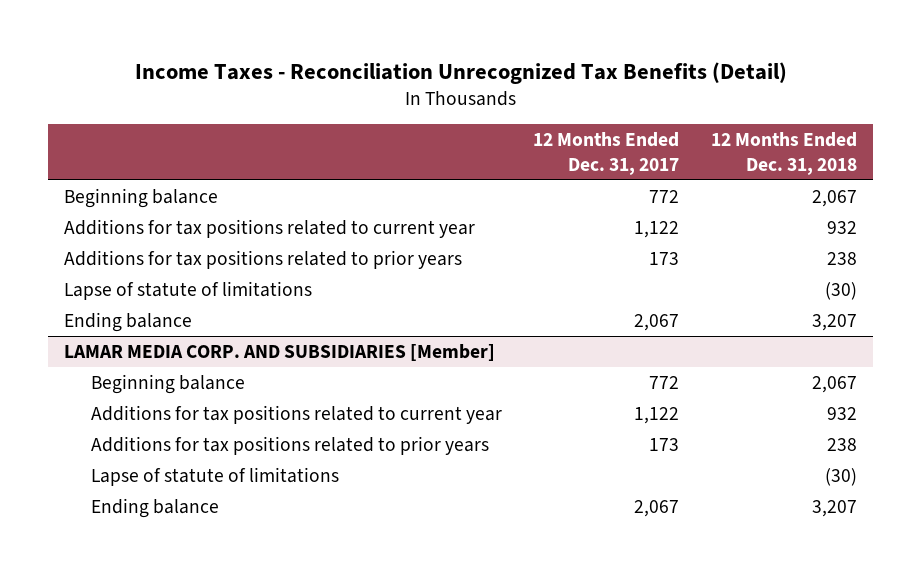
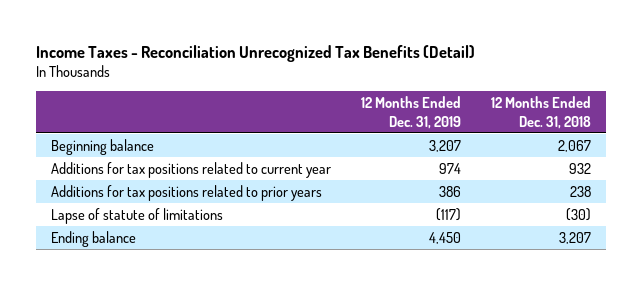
- | 12 Months Ended Dec. 31, 2017 | 12 Months Ended Dec. 31, 2018
+ | 12 Months Ended Dec. 31, 2019 | 12 Months Ended Dec. 31, 2018
- LAMAR MEDIA CORP. AND SUBSIDIARIES [Member]
- Beginning balance | 772 | 2,067
- Additions for tax positions related to current year | 1,122 | 932
- Additions for tax positions related to prior years | 173 | 238
- Lapse of statute of limitations | | (30)
- Ending balance | 2,067 | 3,207

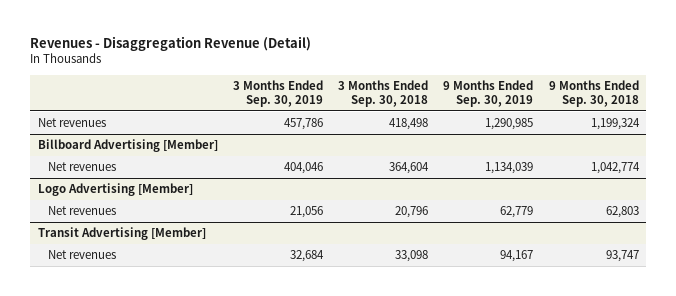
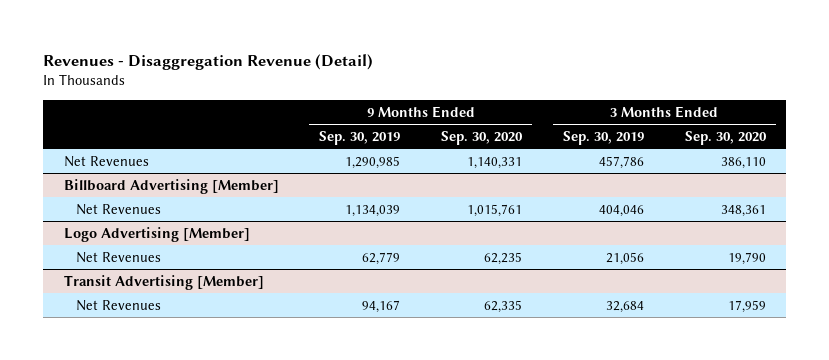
- | 3 Months Ended Sep. 30, 2019 | 3 Months Ended Sep. 30, 2018 | 9 Months Ended Sep. 30, 2019 | 9 Months Ended Sep. 30, 2018
+ | 9 Months Ended Sep. 30, 2019 | 9 Months Ended Sep. 30, 2020 | 3 Months Ended Sep. 30, 2019 | 3 Months Ended Sep. 30, 2020
- Net revenues | 457,786 | 418,498 | 1,290,985 | 1,199,324
+ Net Revenues | 1,290,985 | 1,140,331 | 457,786 | 386,110
@ Billboard Advertising [Member]
- Net revenues | 404,046 | 364,604 | 1,134,039 | 1,042,774
+ Net Revenues | 1,134,039 | 1,015,761 | 404,046 | 348,361
@ Logo Advertising [Member]
- Net revenues | 21,056 | 20,796 | 62,779 | 62,803
+ Net Revenues | 62,779 | 62,235 | 21,056 | 19,790
@ Transit Advertising [Member]
- Net revenues | 32,684 | 33,098 | 94,167 | 93,747
+ Net Revenues | 94,167 | 62,335 | 32,684 | 17,959

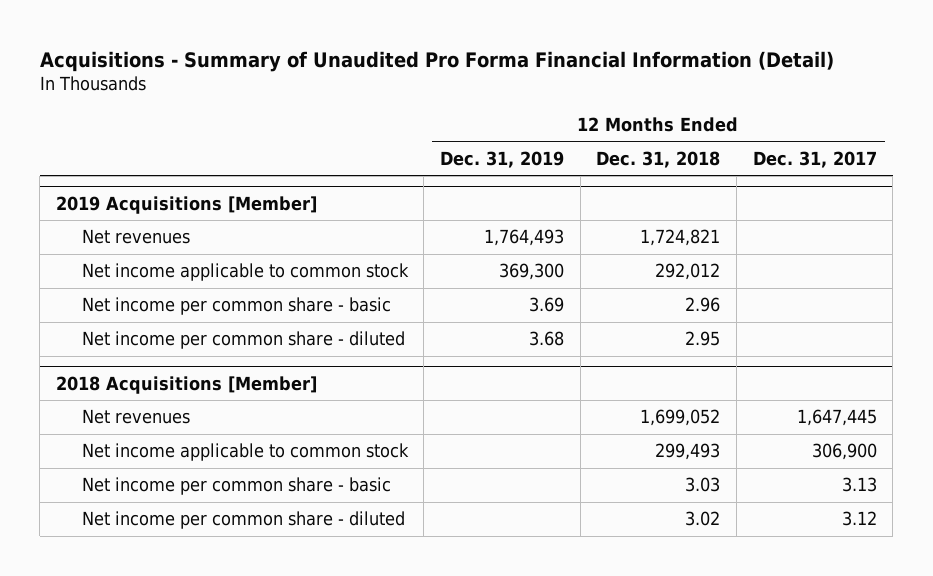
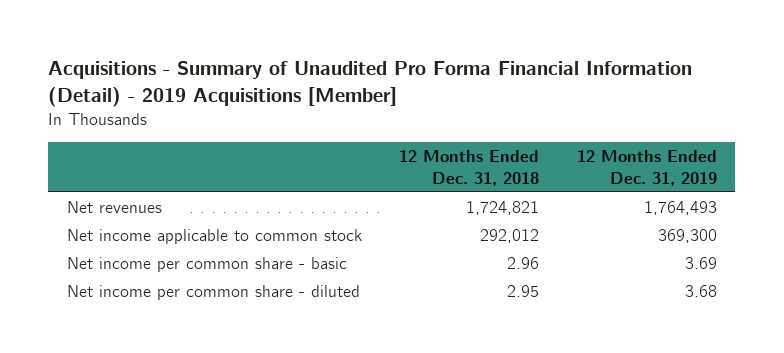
- Acquisitions - Summary of Unaudited Pro Forma Financial Information (Detail)
+ Acquisitions - Summary of Unaudited Pro Forma Financial Information (Detail) - 2019 Acquisitions [Member]
- | 12 Months Ended Dec. 31, 2019 | 12 Months Ended Dec. 31, 2018 | 12 Months Ended Dec. 31, 2017
+ | 12 Months Ended Dec. 31, 2018 | 12 Months Ended Dec. 31, 2019
- 2019 Acquisitions [Member]
- 2018 Acquisitions [Member]
- Net revenues | | 1,699,052 | 1,647,445
- Net income applicable to common stock | | 299,493 | 306,900
- Net income per common share - basic | | 3.03 | 3.13
- Net income per common share - diluted | | 3.02 | 3.12

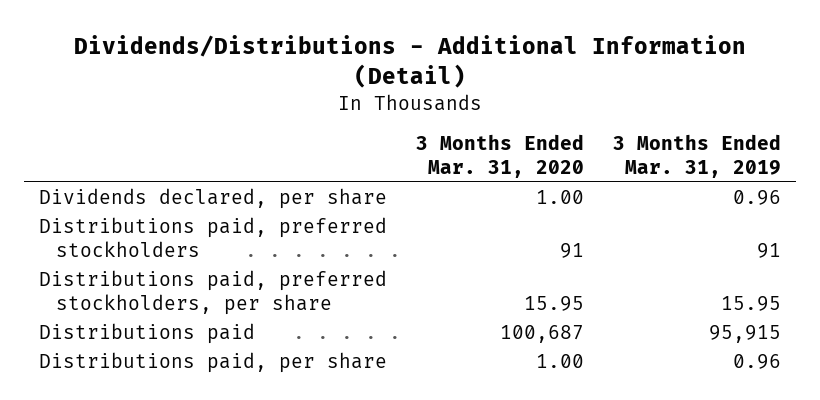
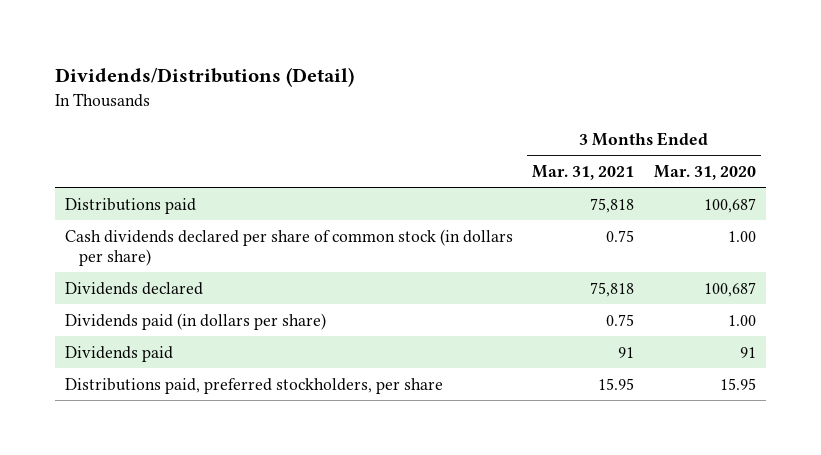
- Dividends/Distributions - Additional Information (Detail)
+ Dividends/Distributions (Detail)
- | 3 Months Ended Mar. 31, 2020 | 3 Months Ended Mar. 31, 2019
+ | 3 Months Ended Mar. 31, 2021 | 3 Months Ended Mar. 31, 2020
- Dividends declared, per share | 1.00 | 0.96
- Distributions paid, preferred stockholders | 91 | 91
- Distributions paid, per share | 1.00 | 0.96
+ Cash dividends declared per share of common stock (in dollars per share) | 0.75 | 1.00
+ Dividends declared | 75,818 | 100,687
+ Dividends paid (in dollars per share) | 0.75 | 1.00
+ Dividends paid | 91 | 91
moved down: Distributions paid, preferred stockholders, per share | 15.95 | 15.95

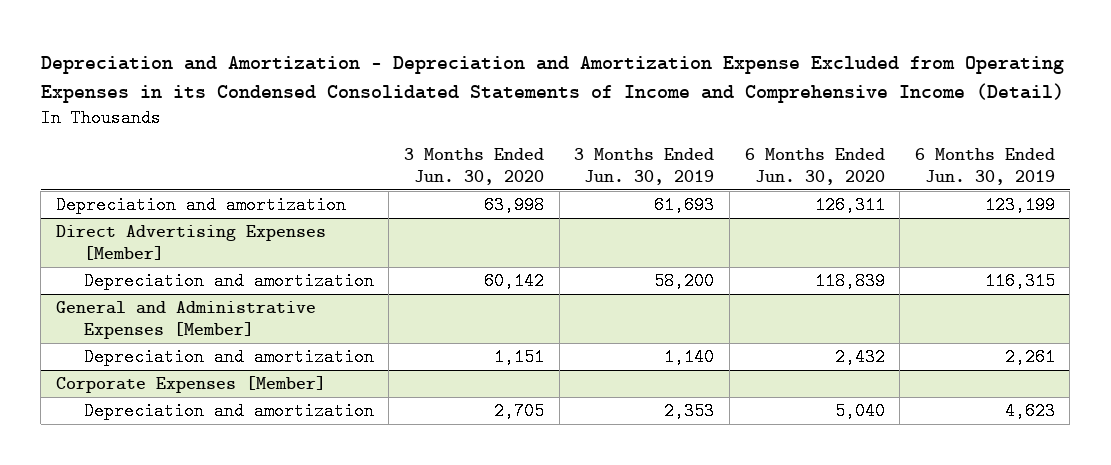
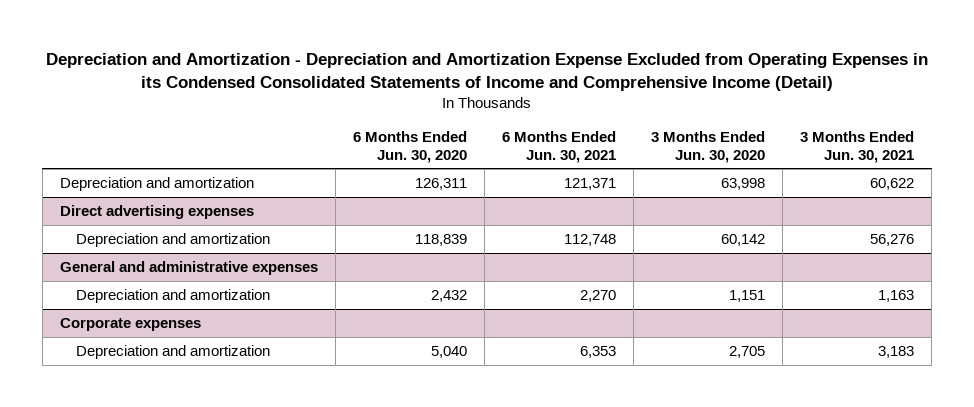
- | 3 Months Ended Jun. 30, 2020 | 3 Months Ended Jun. 30, 2019 | 6 Months Ended Jun. 30, 2020 | 6 Months Ended Jun. 30, 2019
+ | 6 Months Ended Jun. 30, 2020 | 6 Months Ended Jun. 30, 2021 | 3 Months Ended Jun. 30, 2020 | 3 Months Ended Jun. 30, 2021
- Direct Advertising Expenses [Member]
+ Direct advertising expenses
- General and Administrative Expenses [Member]
+ General and administrative expenses
- Corporate Expenses [Member]
+ Corporate expenses

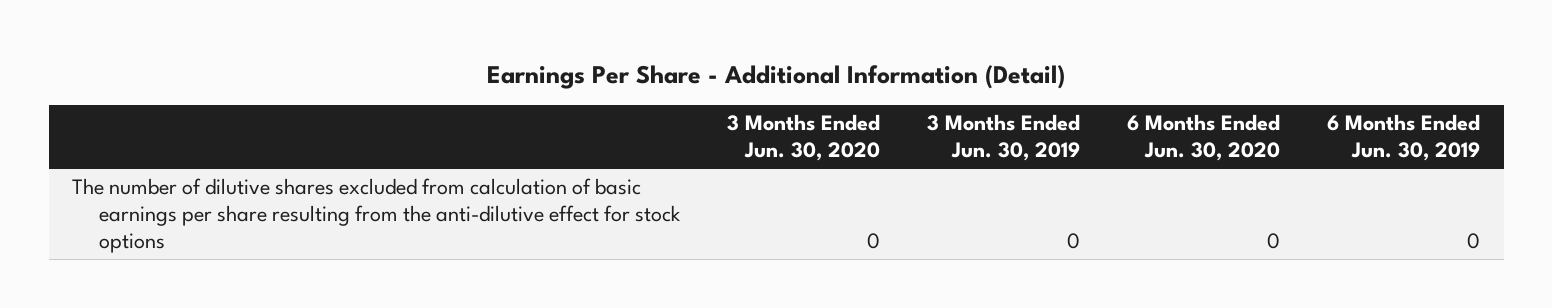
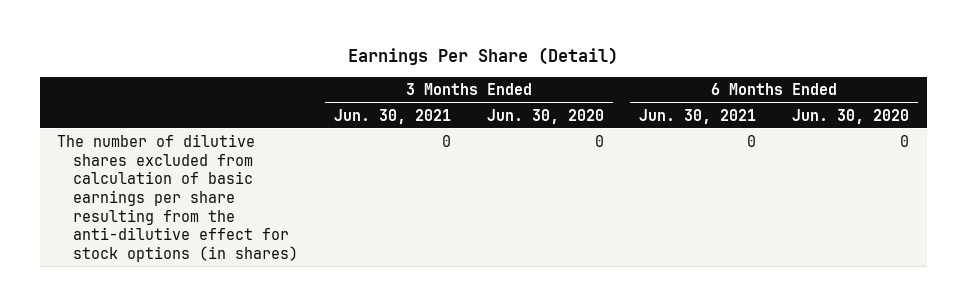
- Earnings Per Share - Additional Information (Detail)
+ Earnings Per Share (Detail)
- | 3 Months Ended Jun. 30, 2020 | 3 Months Ended Jun. 30, 2019 | 6 Months Ended Jun. 30, 2020 | 6 Months Ended Jun. 30, 2019
+ | 3 Months Ended Jun. 30, 2021 | 3 Months Ended Jun. 30, 2020 | 6 Months Ended Jun. 30, 2021 | 6 Months Ended Jun. 30, 2020
- The number of dilutive shares excluded from calculation of basic earnings per share resulting from the anti-dilutive effect for stock options | 0 | 0 | 0 | 0
+ The number of dilutive shares excluded from calculation of basic earnings per share resulting from the anti-dilutive effect for stock options (in shares) | 0 | 0 | 0 | 0

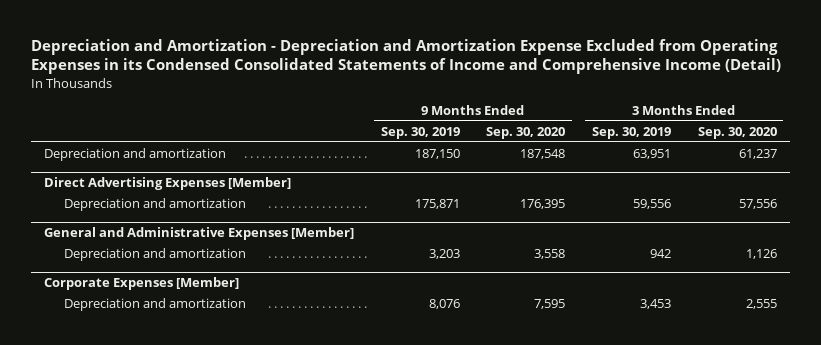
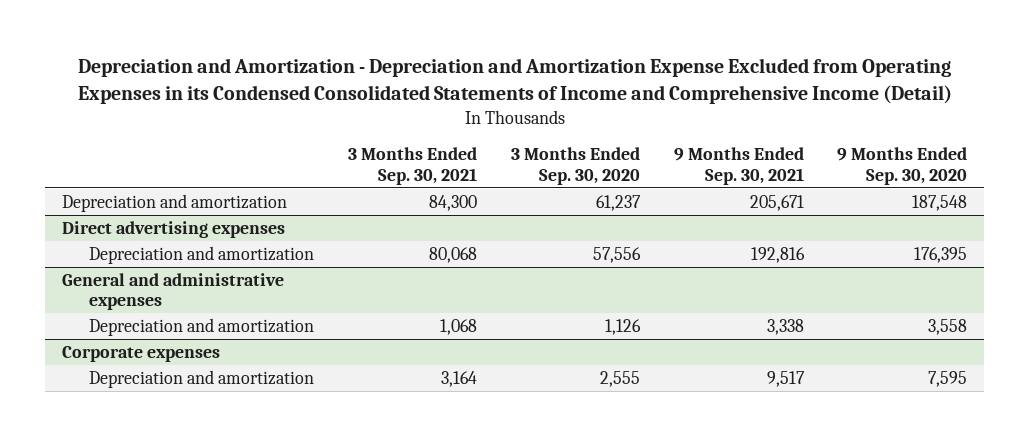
- | 9 Months Ended Sep. 30, 2019 | 9 Months Ended Sep. 30, 2020 | 3 Months Ended Sep. 30, 2019 | 3 Months Ended Sep. 30, 2020
+ | 3 Months Ended Sep. 30, 2021 | 3 Months Ended Sep. 30, 2020 | 9 Months Ended Sep. 30, 2021 | 9 Months Ended Sep. 30, 2020
- Direct Advertising Expenses [Member]
+ Direct advertising expenses
- General and Administrative Expenses [Member]
+ General and administrative expenses
- Corporate Expenses [Member]
+ Corporate expenses

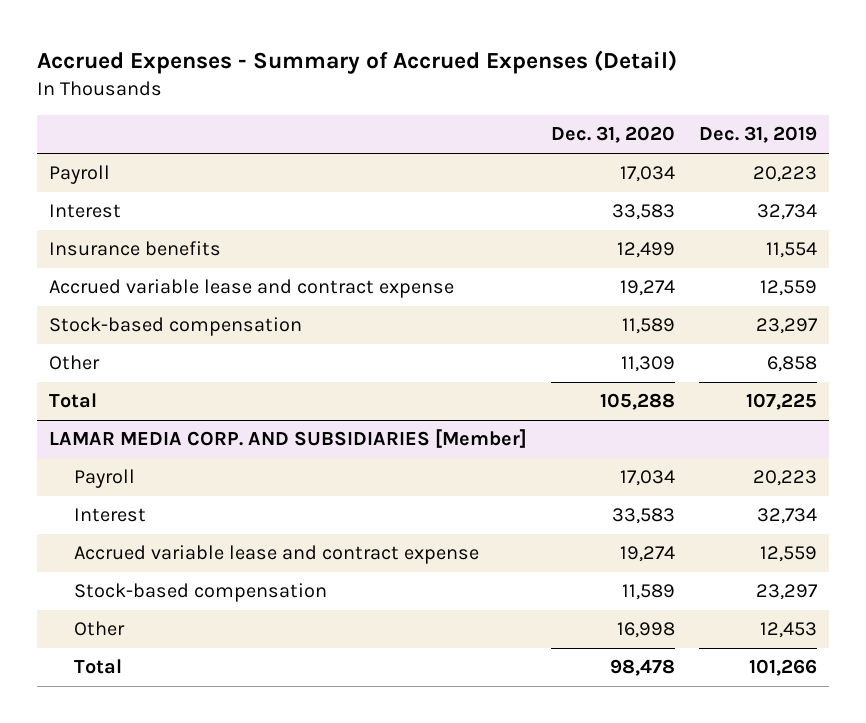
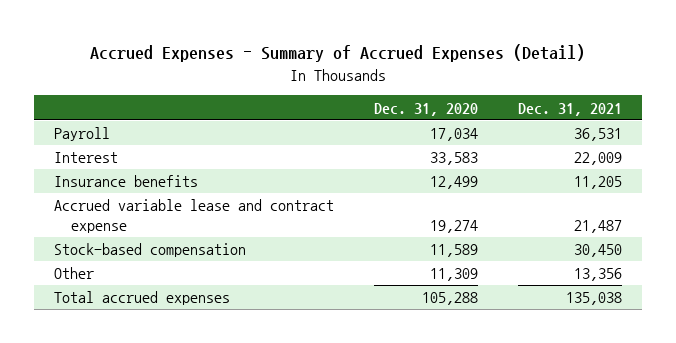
- | Dec. 31, 2020 | Dec. 31, 2019
+ | Dec. 31, 2020 | Dec. 31, 2021
- Total | 105,288 | 107,225
- LAMAR MEDIA CORP. AND SUBSIDIARIES [Member]
- Payroll | 17,034 | 20,223
- Interest | 33,583 | 32,734
- Accrued variable lease and contract expense | 19,274 | 12,559
- Stock-based compensation | 11,589 | 23,297
- Other | 16,998 | 12,453
- Total | 98,478 | 101,266
+ Total accrued expenses | 105,288 | 135,038

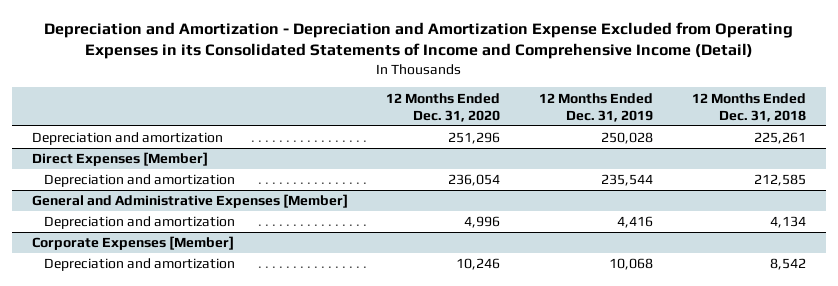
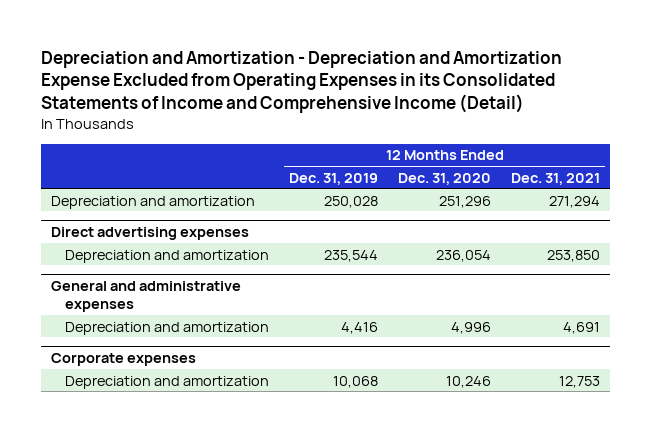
- | 12 Months Ended Dec. 31, 2020 | 12 Months Ended Dec. 31, 2019 | 12 Months Ended Dec. 31, 2018
+ | 12 Months Ended Dec. 31, 2019 | 12 Months Ended Dec. 31, 2020 | 12 Months Ended Dec. 31, 2021
- Direct Expenses [Member]
+ Direct advertising expenses
- General and Administrative Expenses [Member]
+ General and administrative expenses
- Corporate Expenses [Member]
+ Corporate expenses

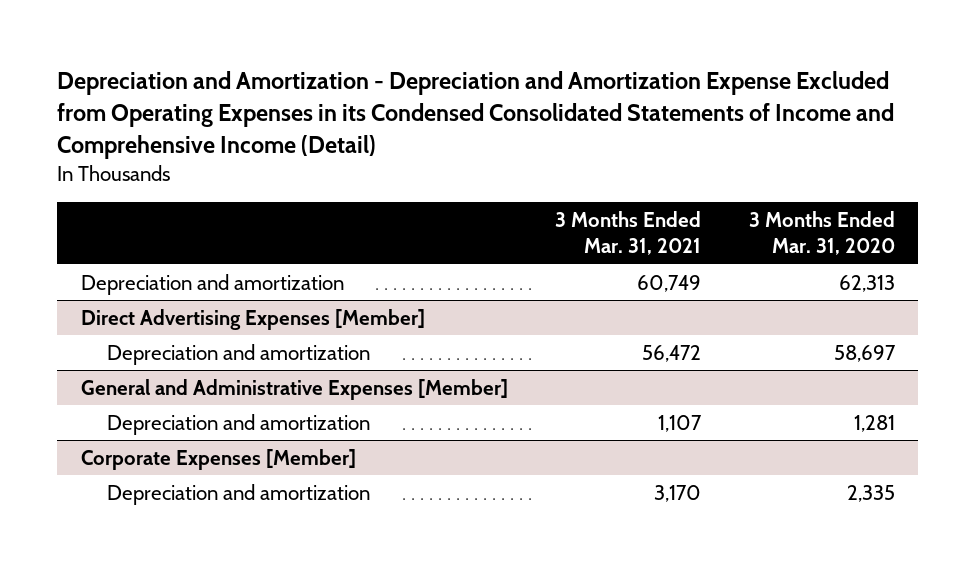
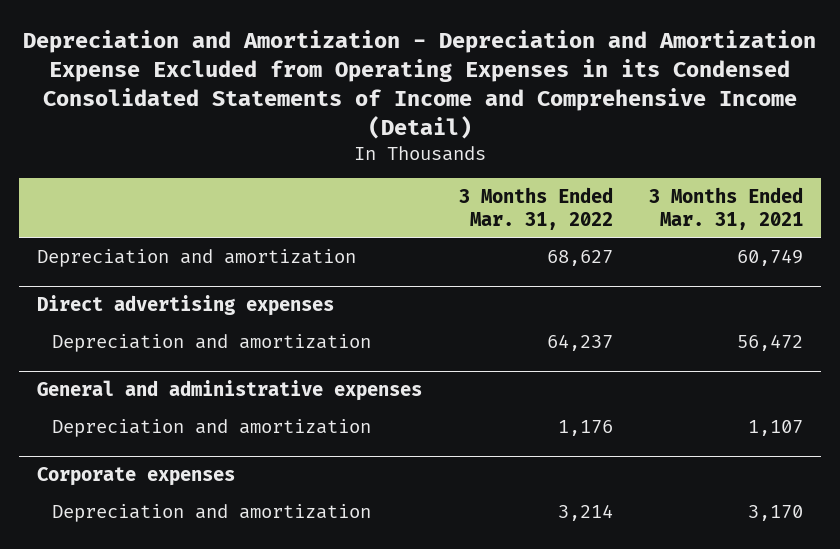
- | 3 Months Ended Mar. 31, 2021 | 3 Months Ended Mar. 31, 2020
+ | 3 Months Ended Mar. 31, 2022 | 3 Months Ended Mar. 31, 2021
- Direct Advertising Expenses [Member]
+ Direct advertising expenses
- General and Administrative Expenses [Member]
+ General and administrative expenses
- Corporate Expenses [Member]
+ Corporate expenses

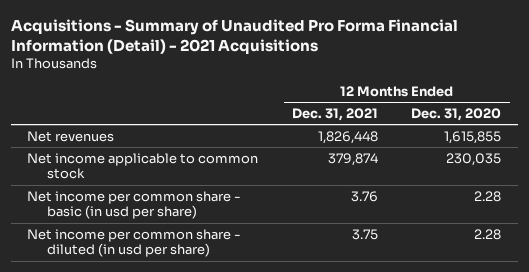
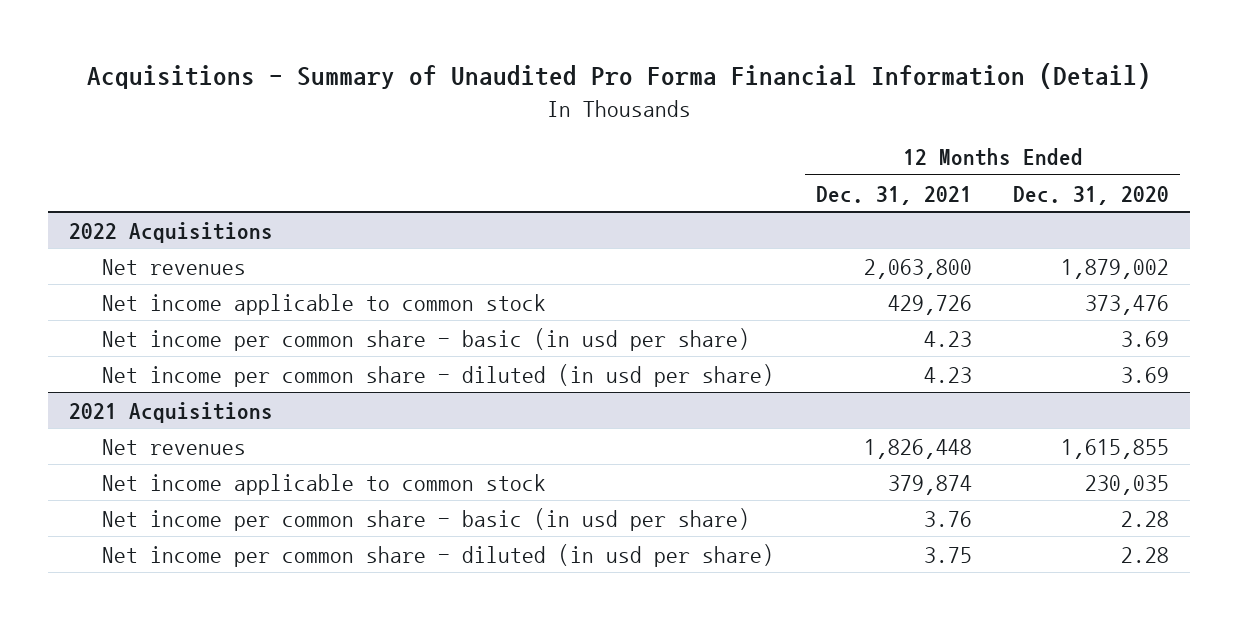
- Acquisitions - Summary of Unaudited Pro Forma Financial Information (Detail) - 2021 Acquisitions
+ Acquisitions - Summary of Unaudited Pro Forma Financial Information (Detail)
+ 2022 Acquisitions
+ Net revenues | 2,063,800 | 1,879,002
+ Net income applicable to common stock | 429,726 | 373,476
+ Net income per common share - basic (in usd per share) | 4.23 | 3.69
+ Net income per common share - diluted (in usd per share) | 4.23 | 3.69
+ 2021 Acquisitions

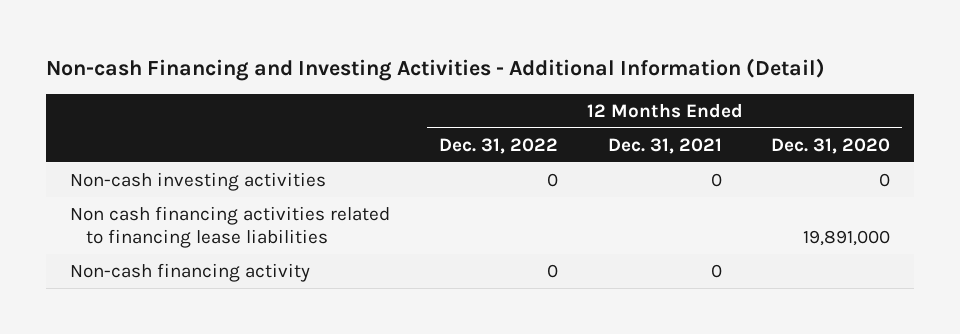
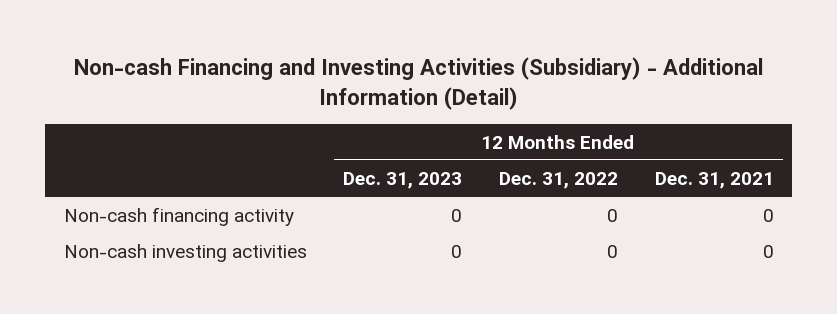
- Non-cash Financing and Investing Activities - Additional Information (Detail)
+ Non-cash Financing and Investing Activities (Subsidiary) - Additional Information (Detail)
- | 12 Months Ended Dec. 31, 2022 | 12 Months Ended Dec. 31, 2021 | 12 Months Ended Dec. 31, 2020
+ | 12 Months Ended Dec. 31, 2023 | 12 Months Ended Dec. 31, 2022 | 12 Months Ended Dec. 31, 2021
- Non cash financing activities related to financing lease liabilities | | | 19,891,000
moved down: Non-cash investing activities | 0 | 0 | 0

